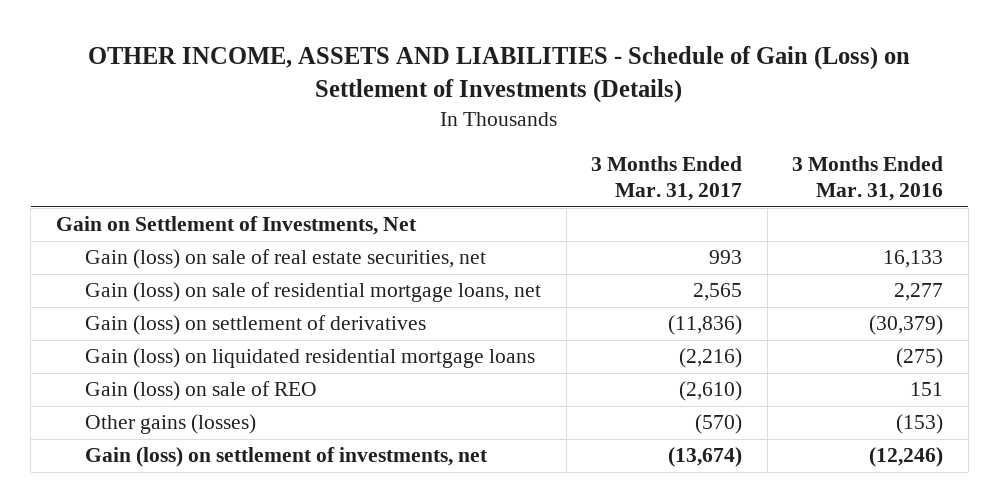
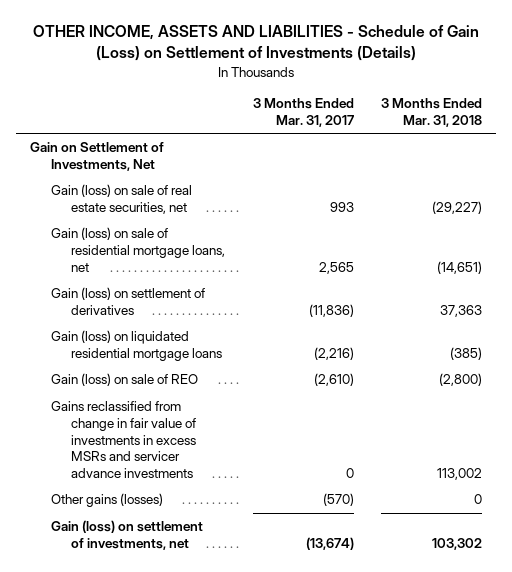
- | 3 Months Ended Mar. 31, 2017 | 3 Months Ended Mar. 31, 2016
+ | 3 Months Ended Mar. 31, 2017 | 3 Months Ended Mar. 31, 2018
+ Gains reclassified from change in fair value of investments in excess MSRs and servicer advance investments | 0 | 113,002

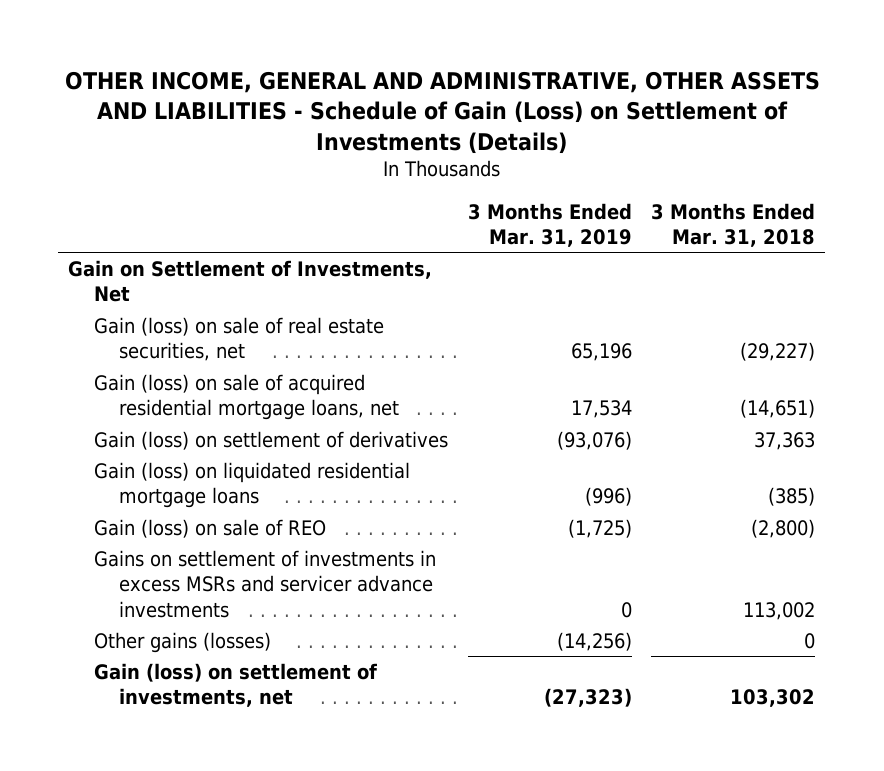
- OTHER INCOME, ASSETS AND LIABILITIES - Schedule of Gain (Loss) on Settlement of Investments (Details)
+ OTHER INCOME, GENERAL AND ADMINISTRATIVE, OTHER ASSETS AND LIABILITIES - Schedule of Gain (Loss) on Settlement of Investments (Details)
- | 3 Months Ended Mar. 31, 2017 | 3 Months Ended Mar. 31, 2018
+ | 3 Months Ended Mar. 31, 2019 | 3 Months Ended Mar. 31, 2018
- Gain (loss) on sale of residential mortgage loans, net | 2,565 | (14,651)
+ Gain (loss) on sale of acquired residential mortgage loans, net | 17,534 | (14,651)
- Gains reclassified from change in fair value of investments in excess MSRs and servicer advance investments | 0 | 113,002
+ Gains on settlement of investments in excess MSRs and servicer advance investments | 0 | 113,002

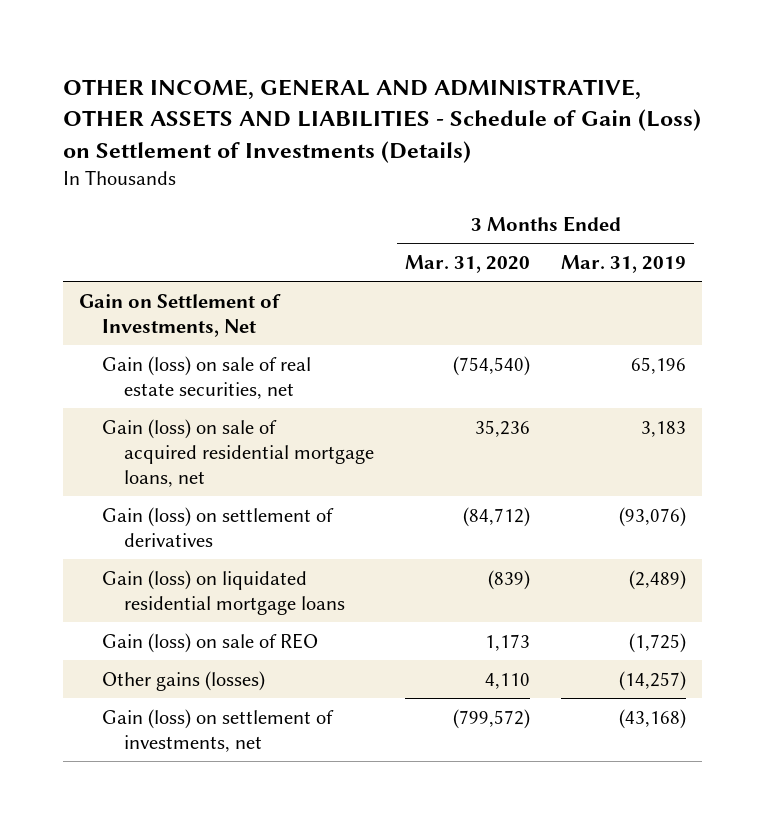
- | 3 Months Ended Mar. 31, 2019 | 3 Months Ended Mar. 31, 2018
+ | 3 Months Ended Mar. 31, 2020 | 3 Months Ended Mar. 31, 2019
- Gain (loss) on sale of acquired residential mortgage loans, net | 17,534 | (14,651)
+ Gain (loss) on sale of acquired residential mortgage loans, net | 35,236 | 3,183
- Gain (loss) on liquidated residential mortgage loans | (996) | (385)
+ Gain (loss) on liquidated residential mortgage loans | (839) | (2,489)
- Gains on settlement of investments in excess MSRs and servicer advance investments | 0 | 113,002
- Other gains (losses) | (14,256) | 0
- Gain (loss) on settlement of investments, net | (27,323) | 103,302
+ Other gains (losses) | 4,110 | (14,257)
+ Gain (loss) on settlement of investments, net | (799,572) | (43,168)

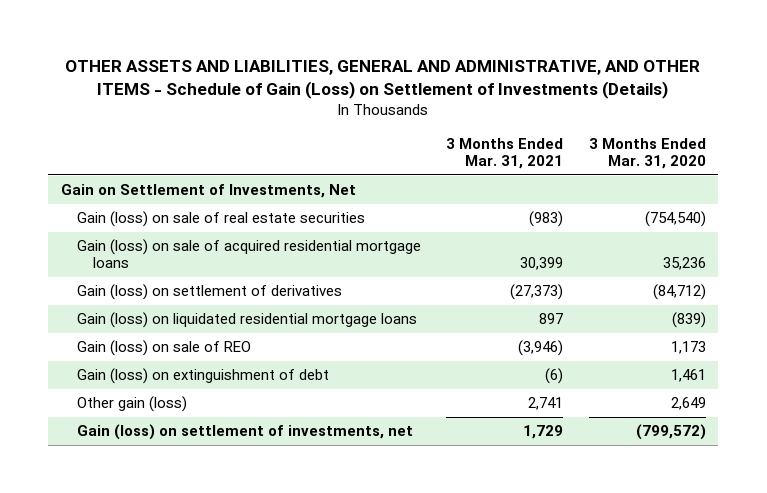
- OTHER INCOME, GENERAL AND ADMINISTRATIVE, OTHER ASSETS AND LIABILITIES - Schedule of Gain (Loss) on Settlement of Investments (Details)
+ OTHER ASSETS AND LIABILITIES, GENERAL AND ADMINISTRATIVE, AND OTHER ITEMS - Schedule of Gain (Loss) on Settlement of Investments (Details)
- | 3 Months Ended Mar. 31, 2020 | 3 Months Ended Mar. 31, 2019
+ | 3 Months Ended Mar. 31, 2021 | 3 Months Ended Mar. 31, 2020
- Gain (loss) on sale of real estate securities, net | (754,540) | 65,196
- Gain (loss) on sale of acquired residential mortgage loans, net | 35,236 | 3,183
+ Gain (loss) on sale of real estate securities | (983) | (754,540)
+ Gain (loss) on sale of acquired residential mortgage loans | 30,399 | 35,236
- Other gains (losses) | 4,110 | (14,257)
+ Gain (loss) on extinguishment of debt | (6) | 1,461
+ Other gain (loss) | 2,741 | 2,649

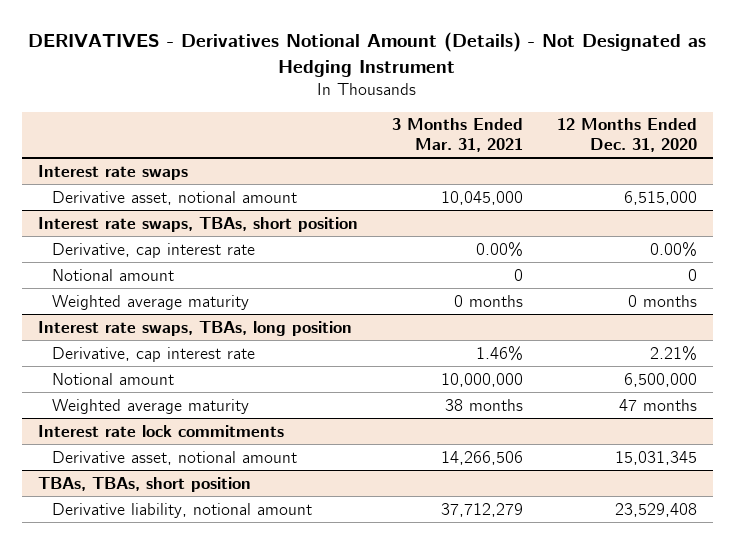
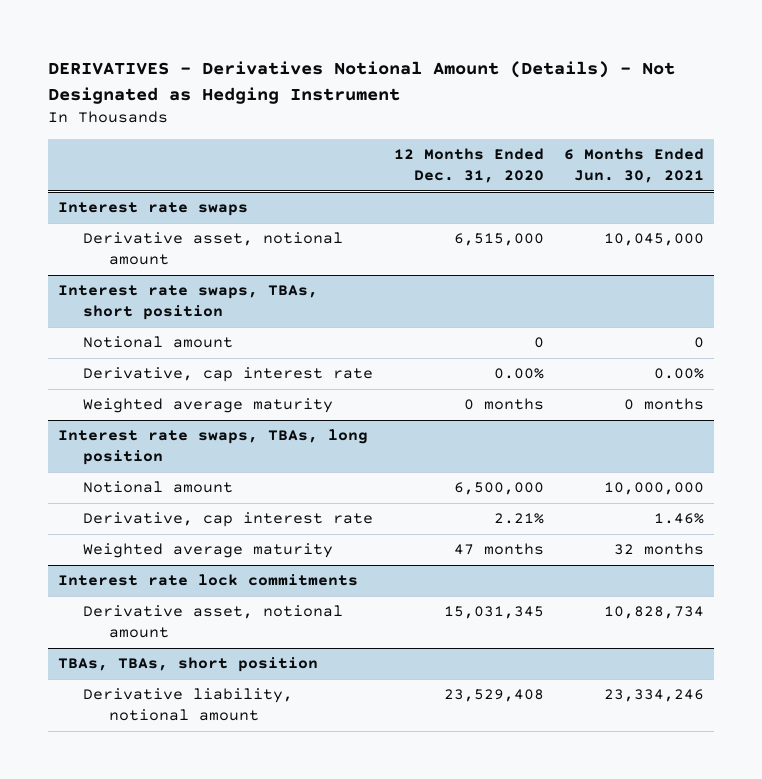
- | 3 Months Ended Mar. 31, 2021 | 12 Months Ended Dec. 31, 2020
+ | 12 Months Ended Dec. 31, 2020 | 6 Months Ended Jun. 30, 2021
@ Interest rate swaps, TBAs, short position
moved down: Derivative, cap interest rate | 0.00% | 0.00%
@ Interest rate swaps, TBAs, long position
moved down: Derivative, cap interest rate | 2.21% | 1.46%

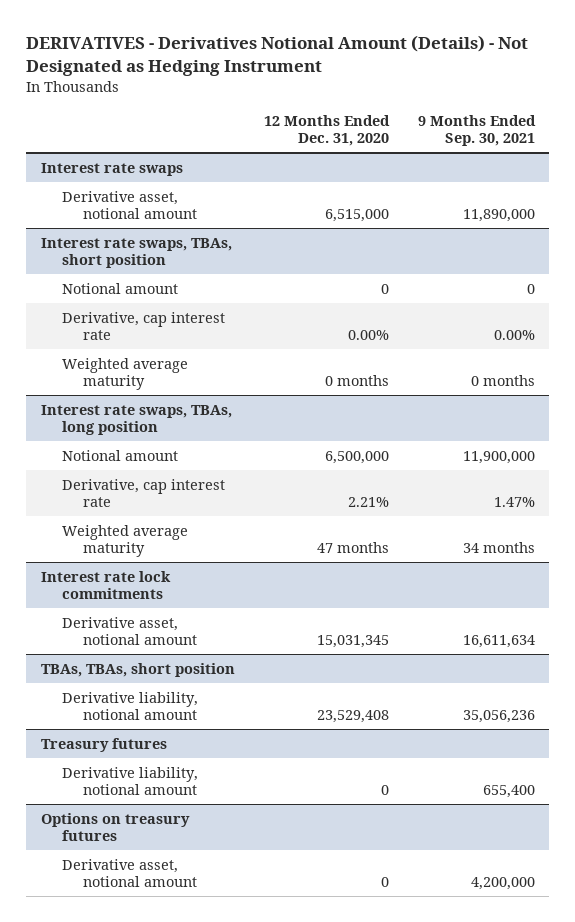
- | 12 Months Ended Dec. 31, 2020 | 6 Months Ended Jun. 30, 2021
+ | 12 Months Ended Dec. 31, 2020 | 9 Months Ended Sep. 30, 2021
+ Treasury futures
+ Derivative liability, notional amount | 0 | 655,400
+ Options on treasury futures
+ Derivative asset, notional amount | 0 | 4,200,000

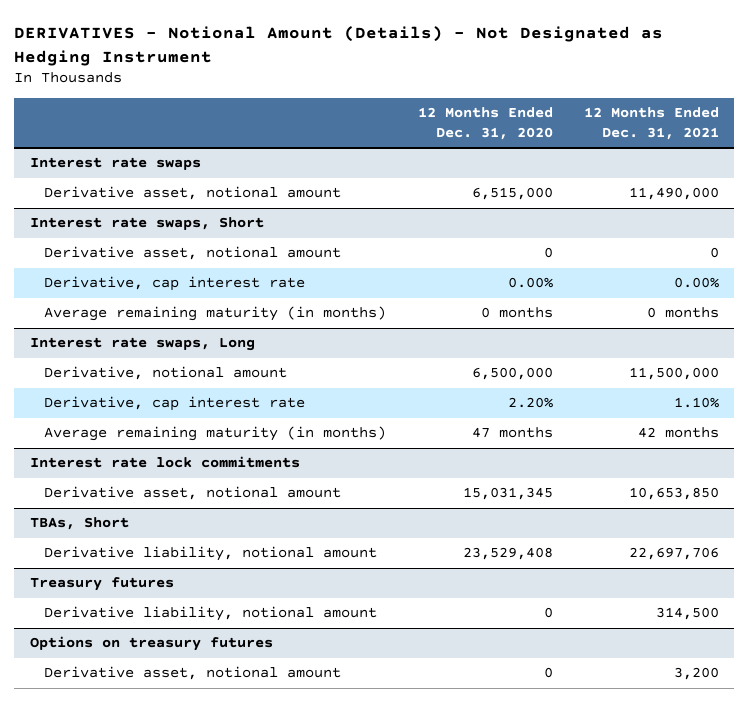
- DERIVATIVES - Derivatives Notional Amount (Details) - Not Designated as Hedging Instrument
+ DERIVATIVES - Notional Amount (Details) - Not Designated as Hedging Instrument
- | 12 Months Ended Dec. 31, 2020 | 9 Months Ended Sep. 30, 2021
+ | 12 Months Ended Dec. 31, 2020 | 12 Months Ended Dec. 31, 2021
- Interest rate swaps, TBAs, short position
- Notional amount | 0 | 0
+ Interest rate swaps, Short
+ Derivative asset, notional amount | 0 | 0
- Weighted average maturity | 0 months | 0 months
- Interest rate swaps, TBAs, long position
- Notional amount | 6,500,000 | 11,900,000
- Derivative, cap interest rate | 2.21% | 1.47%
- Weighted average maturity | 47 months | 34 months
+ Average remaining maturity (in months) | 0 months | 0 months
+ Interest rate swaps, Long
+ Derivative, notional amount | 6,500,000 | 11,500,000
+ Derivative, cap interest rate | 2.20% | 1.10%
+ Average remaining maturity (in months) | 47 months | 42 months
- TBAs, TBAs, short position
+ TBAs, Short

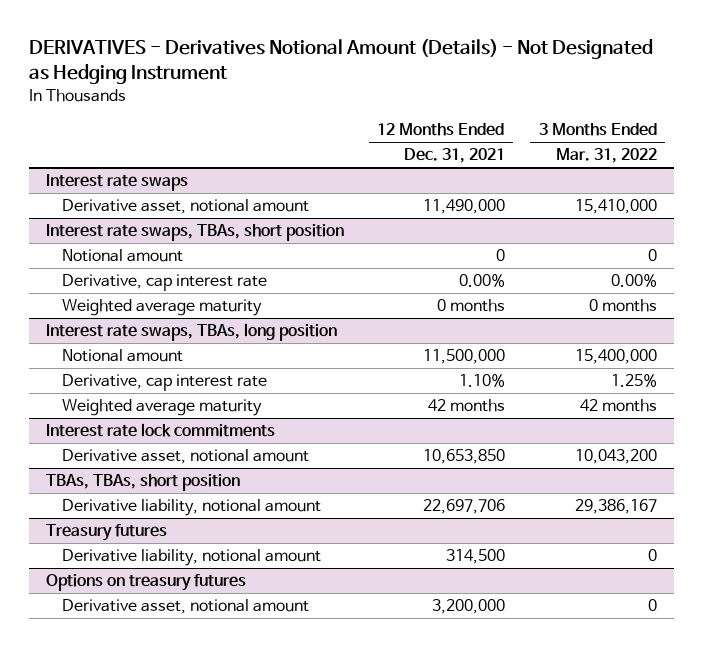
- DERIVATIVES - Notional Amount (Details) - Not Designated as Hedging Instrument
+ DERIVATIVES - Derivatives Notional Amount (Details) - Not Designated as Hedging Instrument
- | 12 Months Ended Dec. 31, 2020 | 12 Months Ended Dec. 31, 2021
+ | 12 Months Ended Dec. 31, 2021 | 3 Months Ended Mar. 31, 2022
- Interest rate swaps, Short
- Derivative asset, notional amount | 0 | 0
+ Interest rate swaps, TBAs, short position
+ Notional amount | 0 | 0
- Average remaining maturity (in months) | 0 months | 0 months
- Interest rate swaps, Long
- Derivative, notional amount | 6,500,000 | 11,500,000
+ Weighted average maturity | 0 months | 0 months
+ Interest rate swaps, TBAs, long position
+ Notional amount | 11,500,000 | 15,400,000
- Average remaining maturity (in months) | 47 months | 42 months
+ Weighted average maturity | 42 months | 42 months
- TBAs, Short
+ TBAs, TBAs, short position
@ Options on treasury futures
- Derivative asset, notional amount | 0 | 3,200
+ Derivative asset, notional amount | 3,200,000 | 0

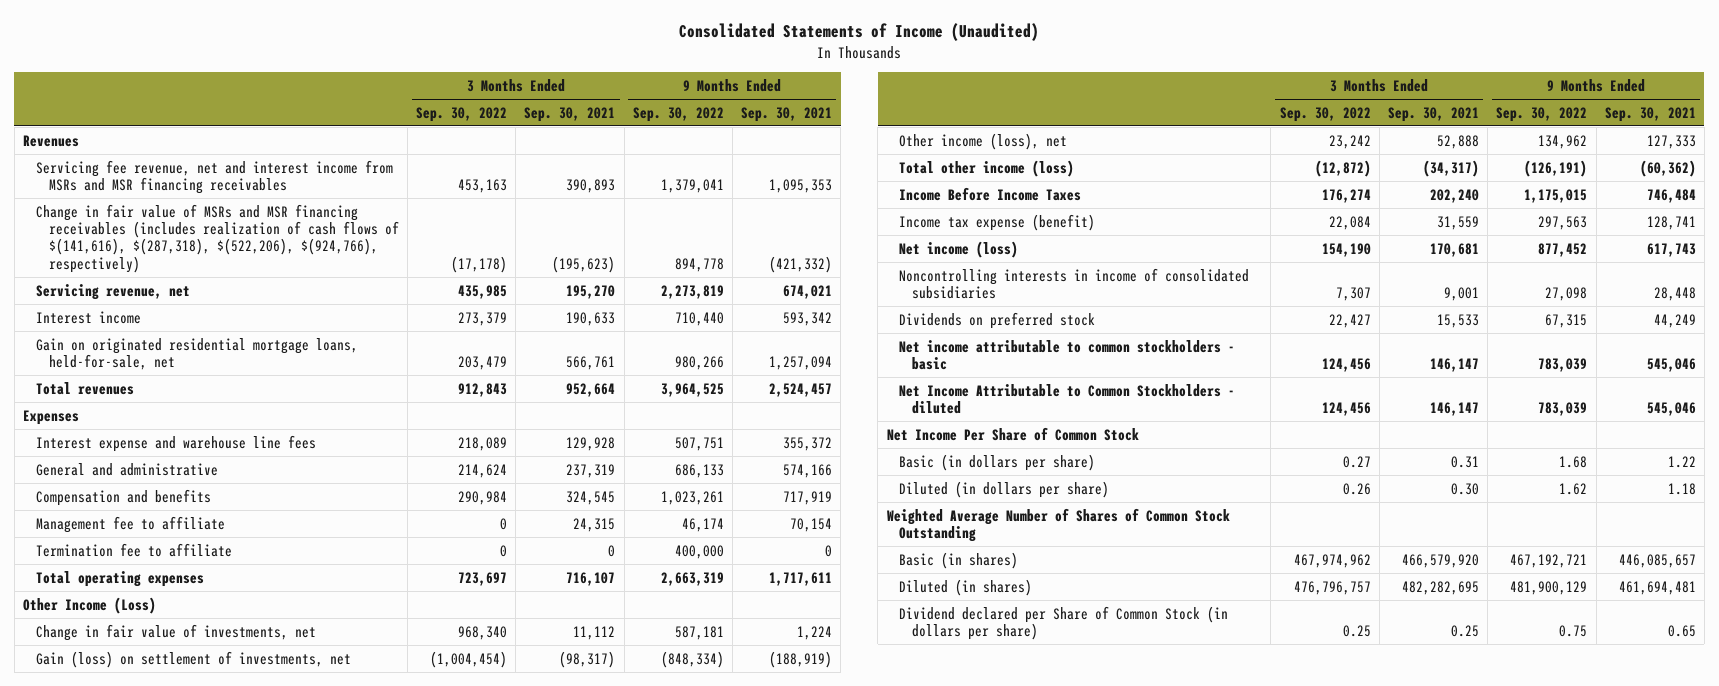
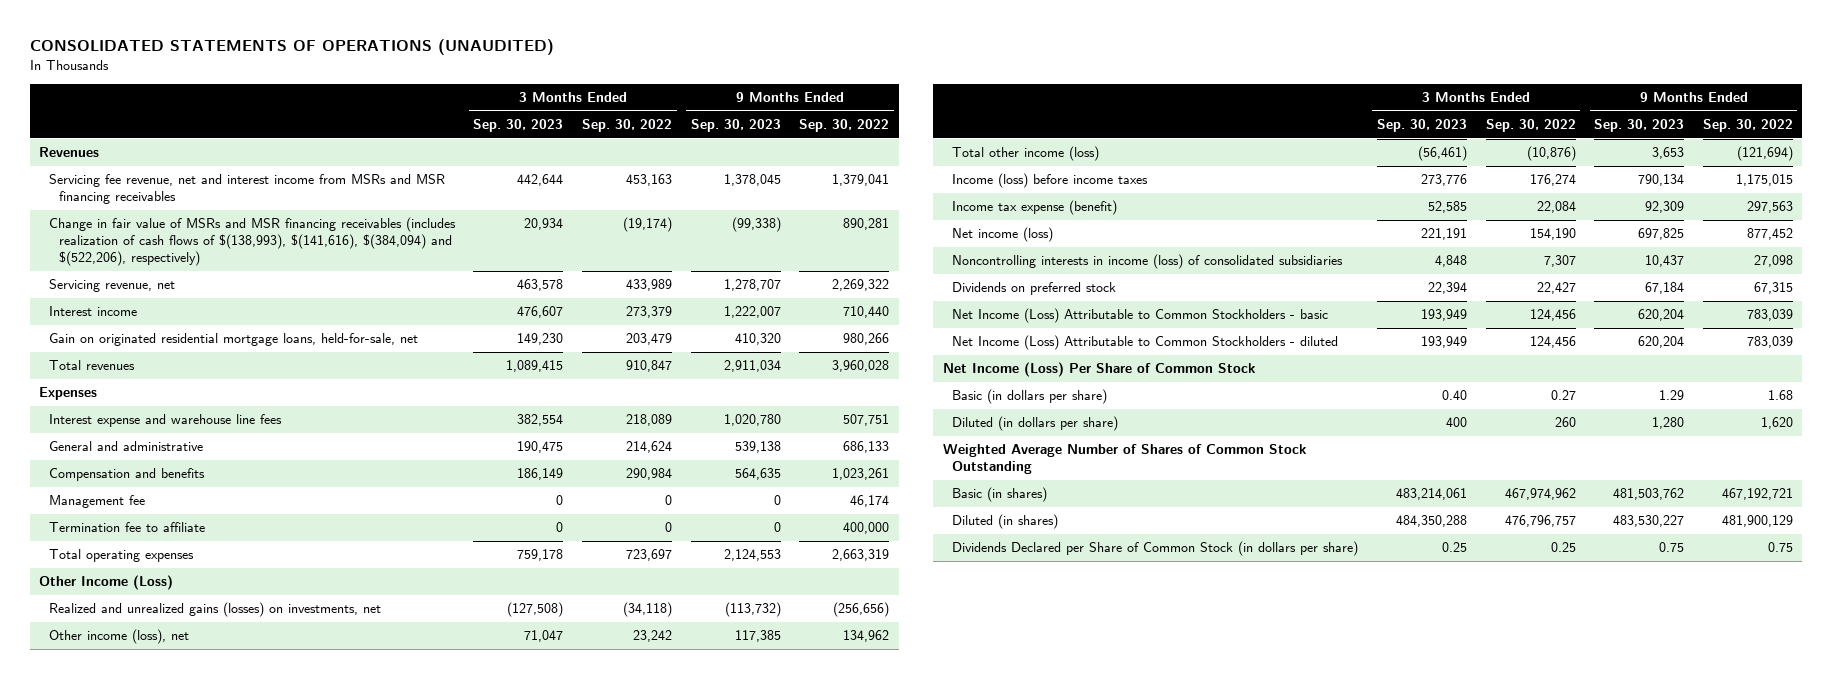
- Consolidated Statements of Income (Unaudited)
+ CONSOLIDATED STATEMENTS OF OPERATIONS (UNAUDITED)
- | 3 Months Ended Sep. 30, 2022 | 3 Months Ended Sep. 30, 2021 | 9 Months Ended Sep. 30, 2022 | 9 Months Ended Sep. 30, 2021
+ | 3 Months Ended Sep. 30, 2023 | 3 Months Ended Sep. 30, 2022 | 9 Months Ended Sep. 30, 2023 | 9 Months Ended Sep. 30, 2022
- Change in fair value of MSRs and MSR financing receivables (includes realization of cash flows of $(141,616), $(287,318), $(522,206), $(924,766), respectively) | (17,178) | (195,623) | 894,778 | (421,332)
- Servicing revenue, net | 435,985 | 195,270 | 2,273,819 | 674,021
+ Change in fair value of MSRs and MSR financing receivables (includes realization of cash flows of $(138,993), $(141,616), $(384,094) and $(522,206), respectively) | 20,934 | (19,174) | (99,338) | 890,281
+ Servicing revenue, net | 463,578 | 433,989 | 1,278,707 | 2,269,322
- Total revenues | 912,843 | 952,664 | 3,964,525 | 2,524,457
+ Total revenues | 1,089,415 | 910,847 | 2,911,034 | 3,960,028
- Management fee to affiliate | 0 | 24,315 | 46,174 | 70,154
+ Management fee | 0 | 0 | 0 | 46,174
- Change in fair value of investments, net | 968,340 | 11,112 | 587,181 | 1,224
- Gain (loss) on settlement of investments, net | (1,004,454) | (98,317) | (848,334) | (188,919)
+ Realized and unrealized gains (losses) on investments, net | (127,508) | (34,118) | (113,732) | (256,656)
- Total other income (loss) | (12,872) | (34,317) | (126,191) | (60,362)
- Income Before Income Taxes | 176,274 | 202,240 | 1,175,015 | 746,484
+ Total other income (loss) | (56,461) | (10,876) | 3,653 | (121,694)
+ Income (loss) before income taxes | 273,776 | 176,274 | 790,134 | 1,175,015
- Noncontrolling interests in income of consolidated subsidiaries | 7,307 | 9,001 | 27,098 | 28,448
+ Noncontrolling interests in income (loss) of consolidated subsidiaries | 4,848 | 7,307 | 10,437 | 27,098
- Net income attributable to common stockholders - basic | 124,456 | 146,147 | 783,039 | 545,046
- Net Income Attributable to Common Stockholders - diluted | 124,456 | 146,147 | 783,039 | 545,046
- Net Income Per Share of Common Stock
+ Net Income (Loss) Attributable to Common Stockholders - basic | 193,949 | 124,456 | 620,204 | 783,039
+ Net Income (Loss) Attributable to Common Stockholders - diluted | 193,949 | 124,456 | 620,204 | 783,039
+ Net Income (Loss) Per Share of Common Stock
- Diluted (in dollars per share) | 0.26 | 0.30 | 1.62 | 1.18
+ Diluted (in dollars per share) | 400 | 260 | 1,280 | 1,620
- Dividend declared per Share of Common Stock (in dollars per share) | 0.25 | 0.25 | 0.75 | 0.65
+ Dividends Declared per Share of Common Stock (in dollars per share) | 0.25 | 0.25 | 0.75 | 0.75

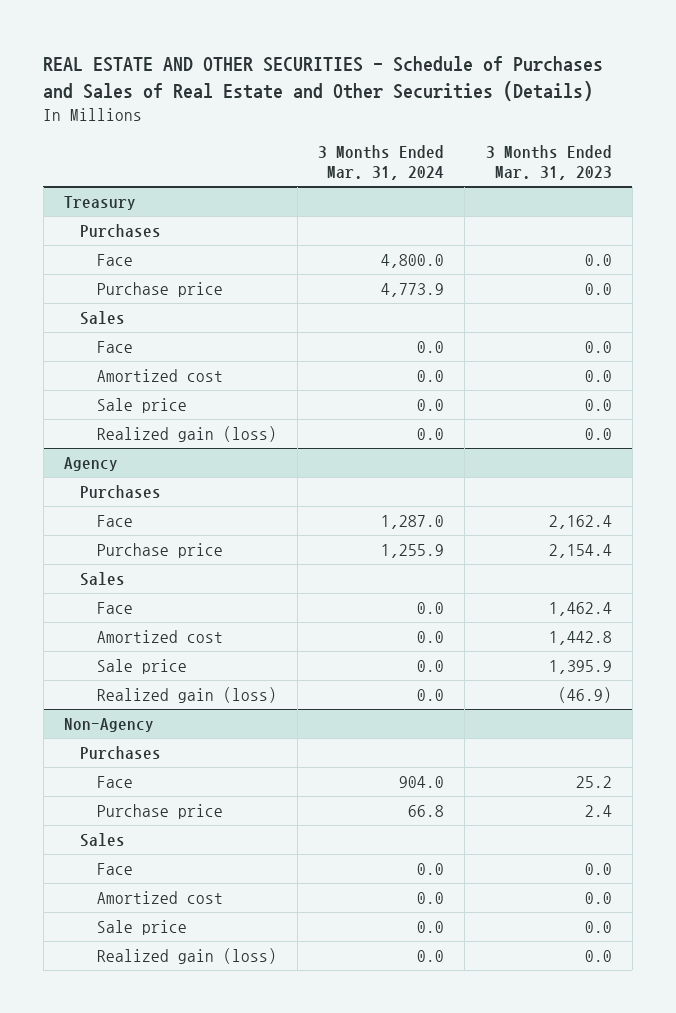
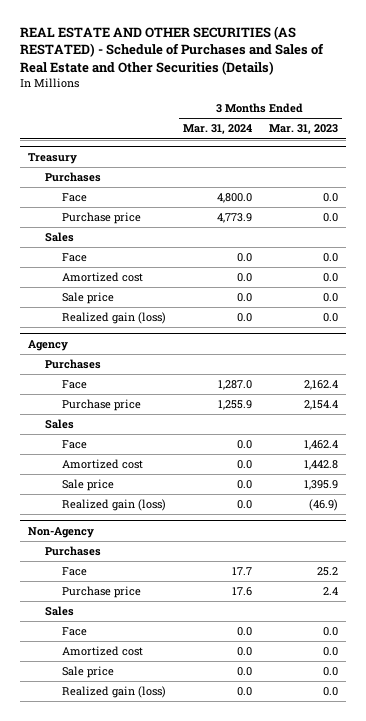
- REAL ESTATE AND OTHER SECURITIES - Schedule of Purchases and Sales of Real Estate and Other Securities (Details)
+ REAL ESTATE AND OTHER SECURITIES (AS RESTATED) - Schedule of Purchases and Sales of Real Estate and Other Securities (Details)
@ Non-Agency
- Face | 904.0 | 25.2
- Purchase price | 66.8 | 2.4
+ Face | 17.7 | 25.2
+ Purchase price | 17.6 | 2.4

